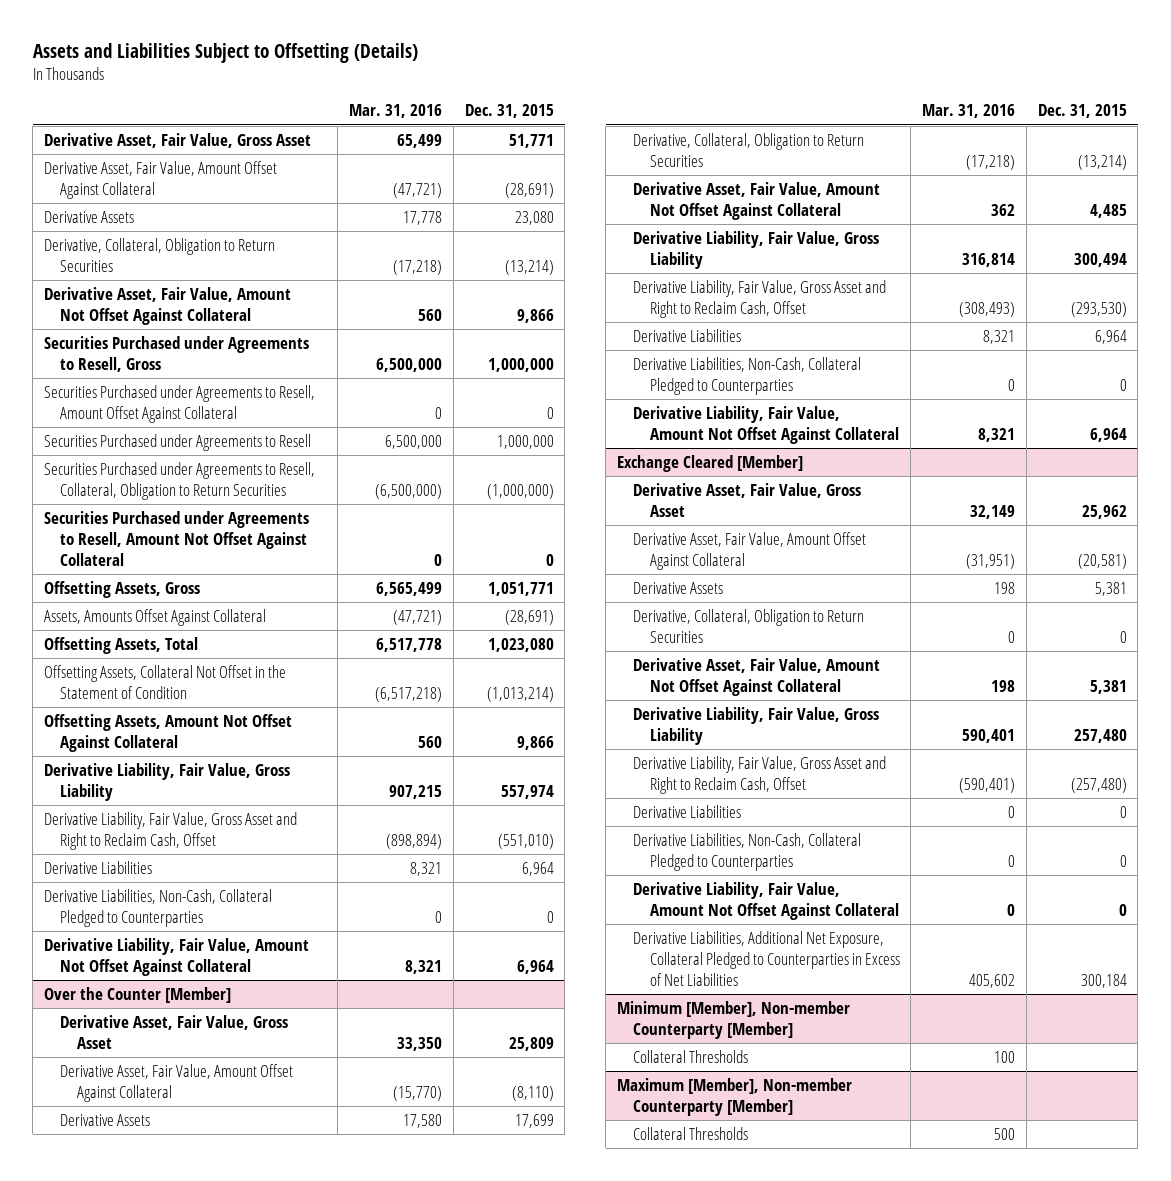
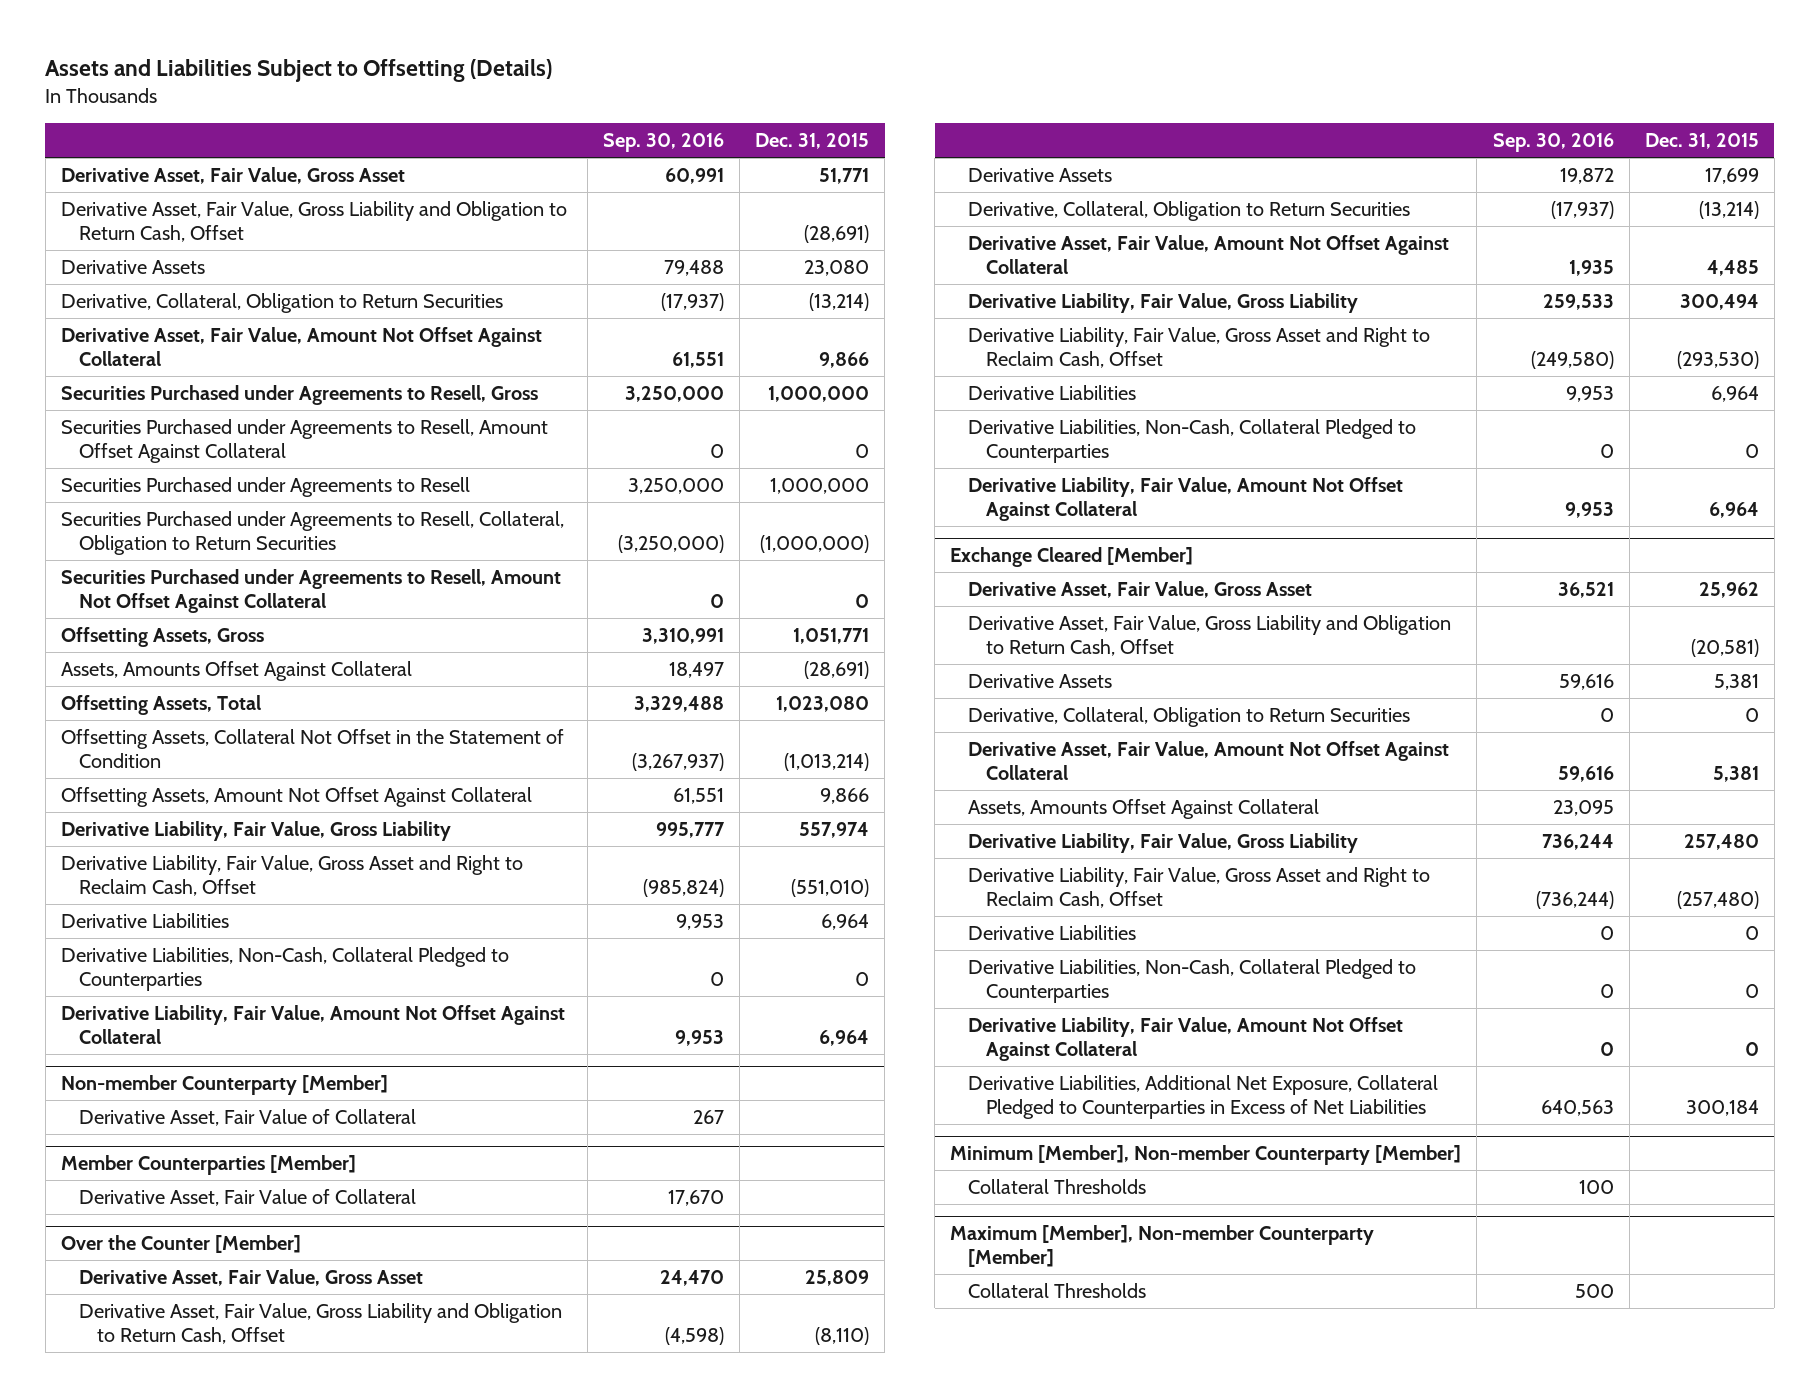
- | Mar. 31, 2016 | Dec. 31, 2015
+ | Sep. 30, 2016 | Dec. 31, 2015
- Derivative Asset, Fair Value, Amount Offset Against Collateral | (47,721) | (28,691)
+ Derivative Asset, Fair Value, Gross Liability and Obligation to Return Cash, Offset | | (28,691)
+ Non-member Counterparty [Member]
+ Derivative Asset, Fair Value of Collateral | 267 |
+ Member Counterparties [Member]
+ Derivative Asset, Fair Value of Collateral | 17,670 |
@ Over the Counter [Member]
- Derivative Asset, Fair Value, Amount Offset Against Collateral | (15,770) | (8,110)
+ Derivative Asset, Fair Value, Gross Liability and Obligation to Return Cash, Offset | (4,598) | (8,110)
@ Exchange Cleared [Member]
- Derivative Asset, Fair Value, Amount Offset Against Collateral | (31,951) | (20,581)
+ Derivative Asset, Fair Value, Gross Liability and Obligation to Return Cash, Offset | | (20,581)
+ Assets, Amounts Offset Against Collateral | 23,095 |

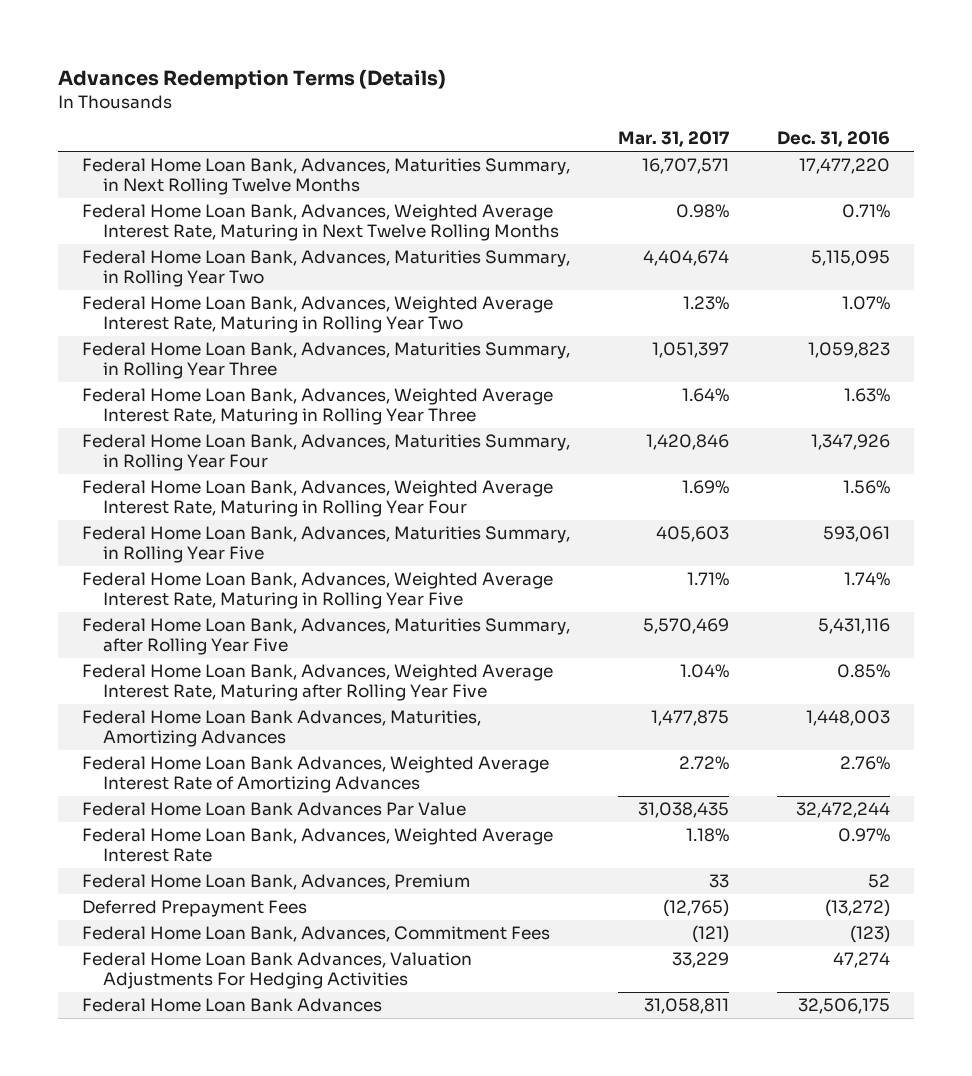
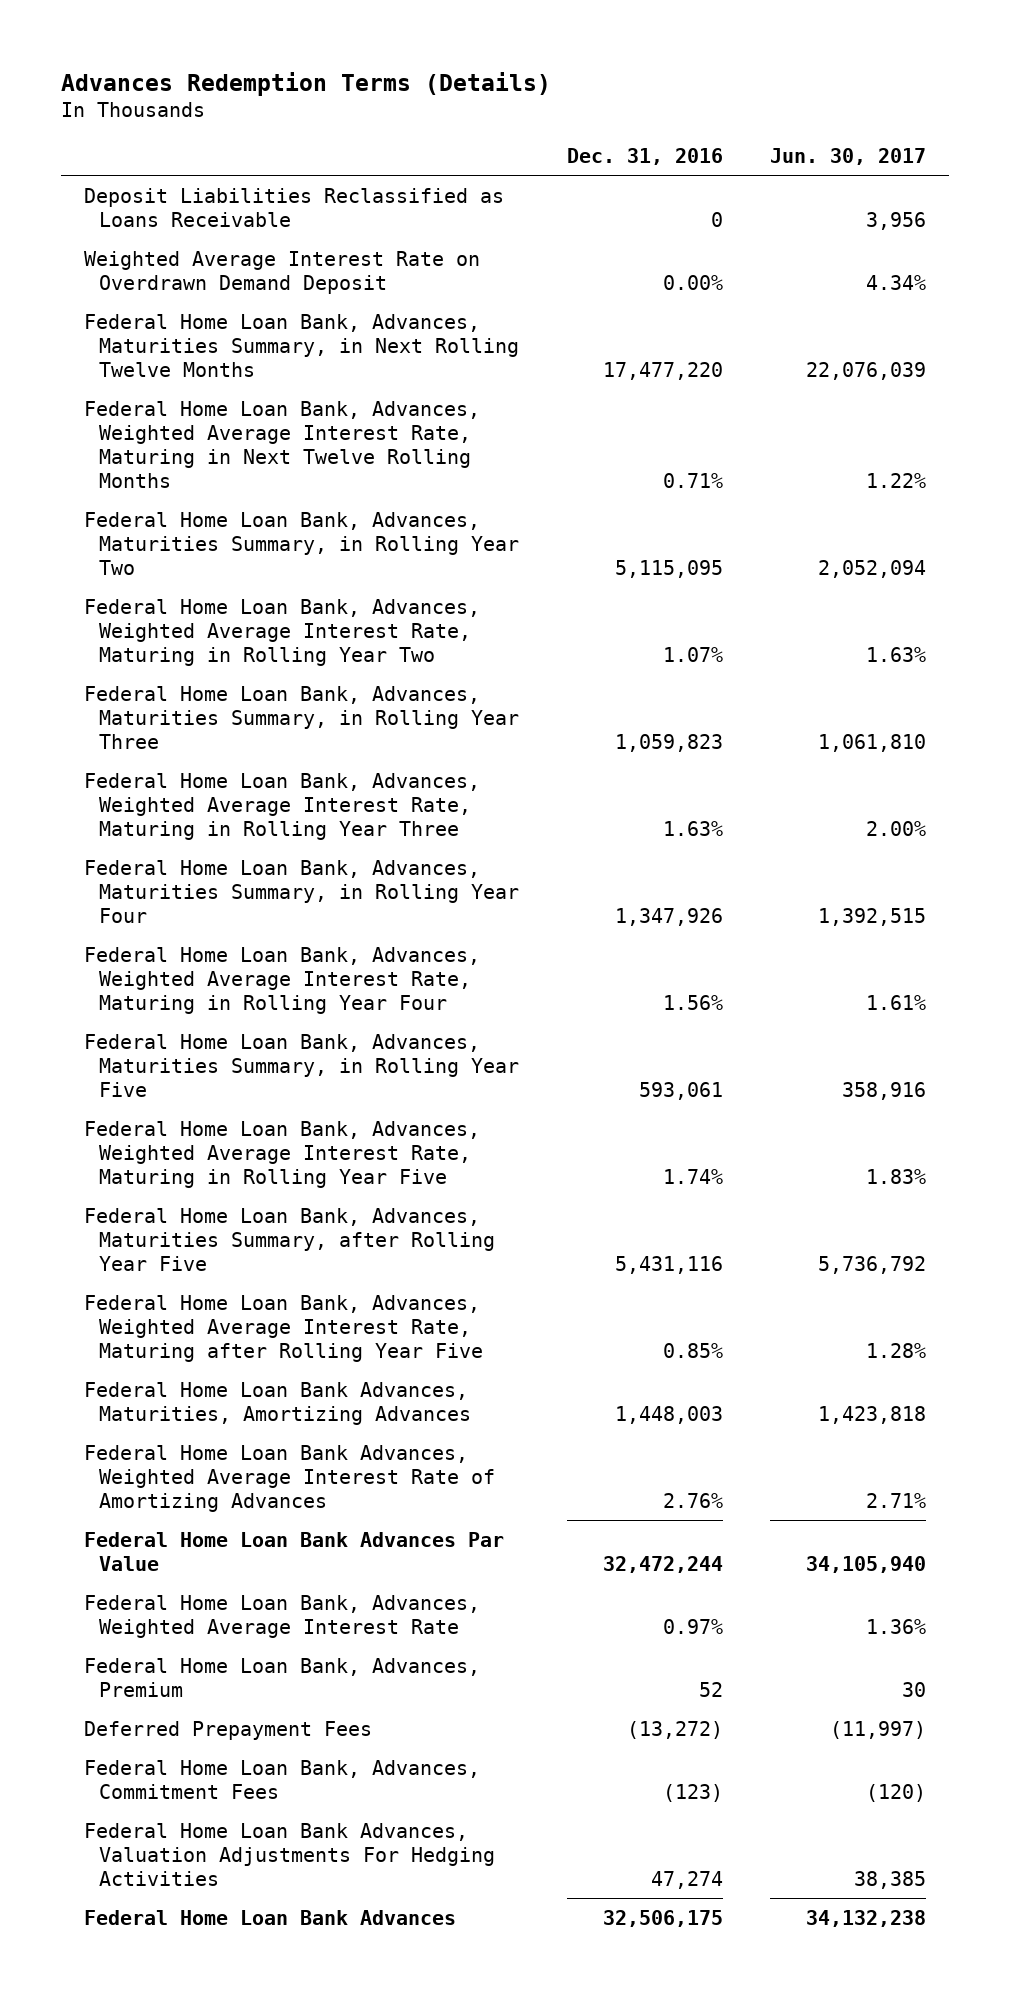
- | Mar. 31, 2017 | Dec. 31, 2016
+ | Dec. 31, 2016 | Jun. 30, 2017
+ Deposit Liabilities Reclassified as Loans Receivable | 0 | 3,956
+ Weighted Average Interest Rate on Overdrawn Demand Deposit | 0.00% | 4.34%

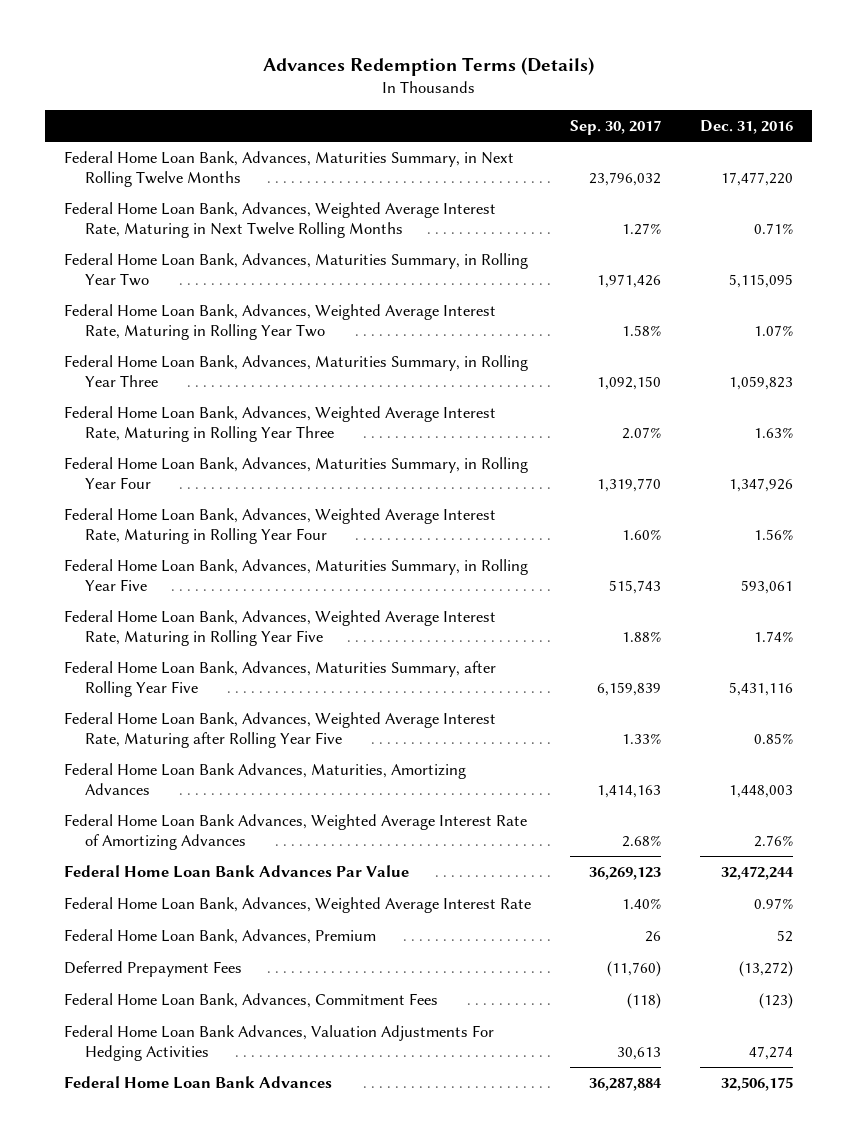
- | Dec. 31, 2016 | Jun. 30, 2017
+ | Sep. 30, 2017 | Dec. 31, 2016
- Deposit Liabilities Reclassified as Loans Receivable | 0 | 3,956
- Weighted Average Interest Rate on Overdrawn Demand Deposit | 0.00% | 4.34%

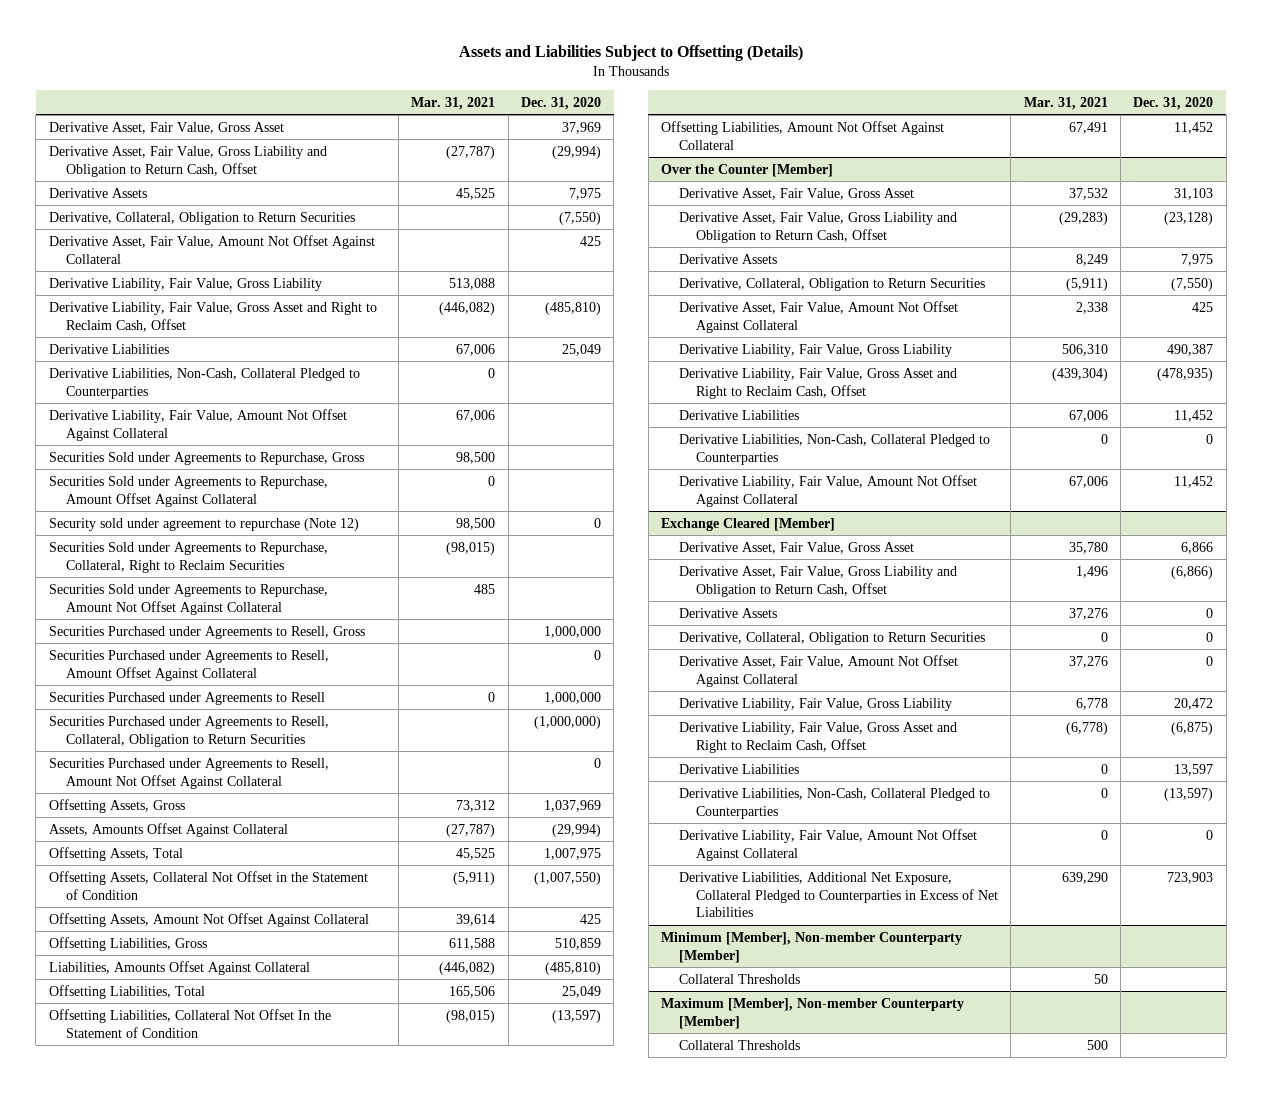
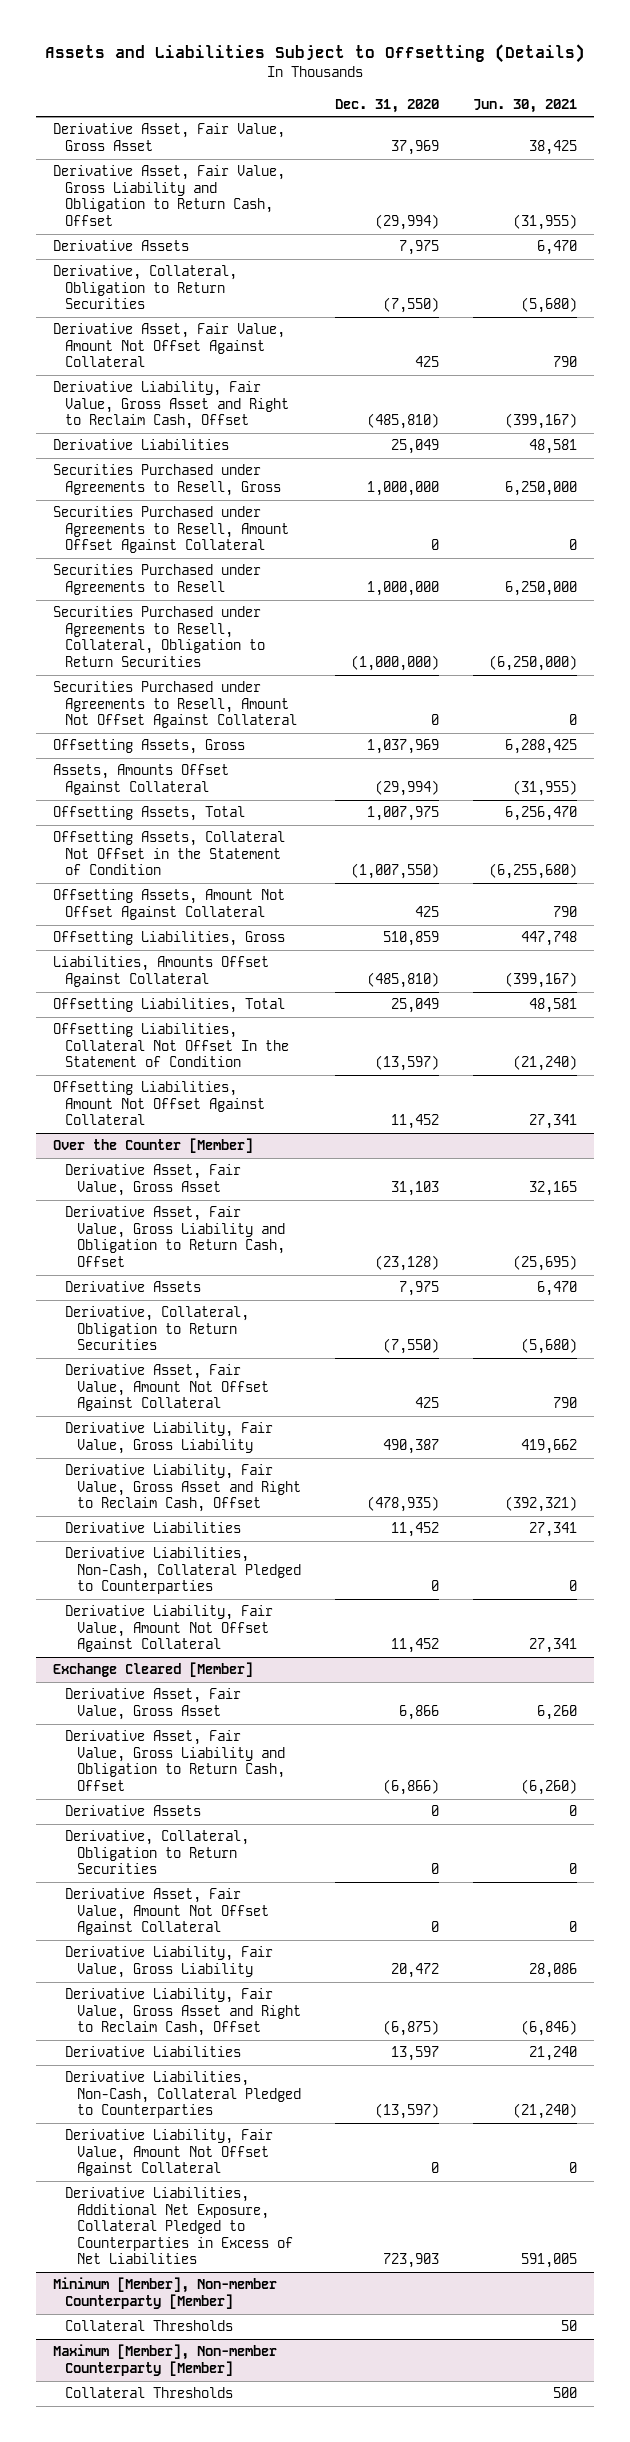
- | Mar. 31, 2021 | Dec. 31, 2020
+ | Dec. 31, 2020 | Jun. 30, 2021
- Derivative Liability, Fair Value, Gross Liability | 513,088 |
- Derivative Liabilities, Non-Cash, Collateral Pledged to Counterparties | 0 |
- Derivative Liability, Fair Value, Amount Not Offset Against Collateral | 67,006 |
- Securities Sold under Agreements to Repurchase, Gross | 98,500 |
- Securities Sold under Agreements to Repurchase, Amount Offset Against Collateral | 0 |
- Security sold under agreement to repurchase (Note 12) | 98,500 | 0
- Securities Sold under Agreements to Repurchase, Collateral, Right to Reclaim Securities | (98,015) |
- Securities Sold under Agreements to Repurchase, Amount Not Offset Against Collateral | 485 |

